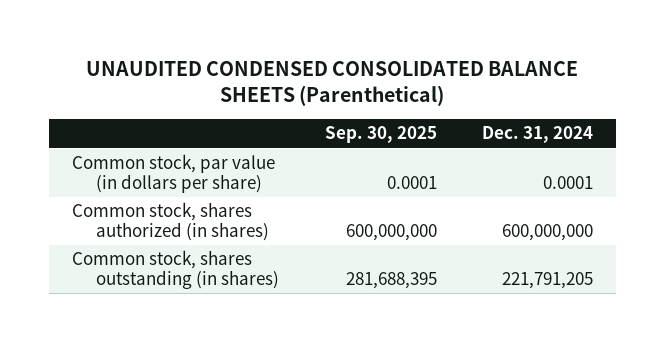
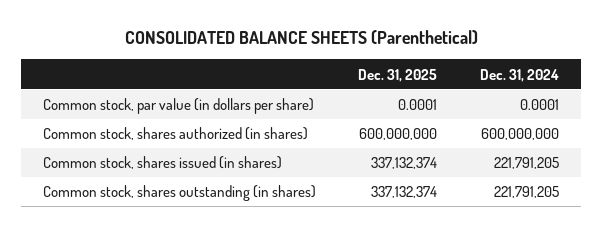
- UNAUDITED CONDENSED CONSOLIDATED BALANCE SHEETS (Parenthetical)
+ CONSOLIDATED BALANCE SHEETS (Parenthetical)
- | Sep. 30, 2025 | Dec. 31, 2024
+ | Dec. 31, 2025 | Dec. 31, 2024
+ Common stock, shares issued (in shares) | 337,132,374 | 221,791,205

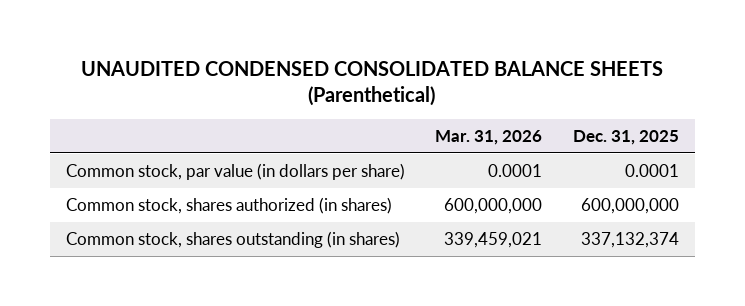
- CONSOLIDATED BALANCE SHEETS (Parenthetical)
+ UNAUDITED CONDENSED CONSOLIDATED BALANCE SHEETS (Parenthetical)
- | Dec. 31, 2025 | Dec. 31, 2024
+ | Mar. 31, 2026 | Dec. 31, 2025
- Common stock, shares issued (in shares) | 337,132,374 | 221,791,205

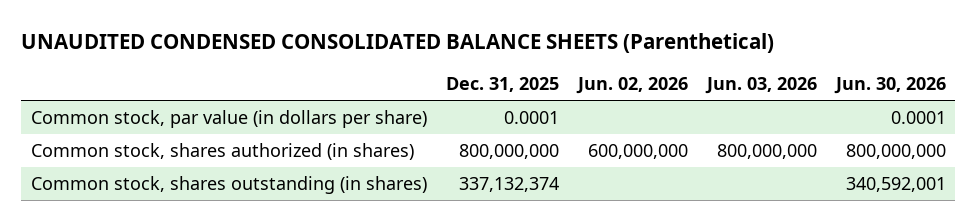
- | Mar. 31, 2026 | Dec. 31, 2025
+ | Dec. 31, 2025 | Jun. 02, 2026 | Jun. 03, 2026 | Jun. 30, 2026
- Common stock, shares authorized (in shares) | 600,000,000 | 600,000,000
+ Common stock, shares authorized (in shares) | 800,000,000 | 600,000,000 | 800,000,000 | 800,000,000

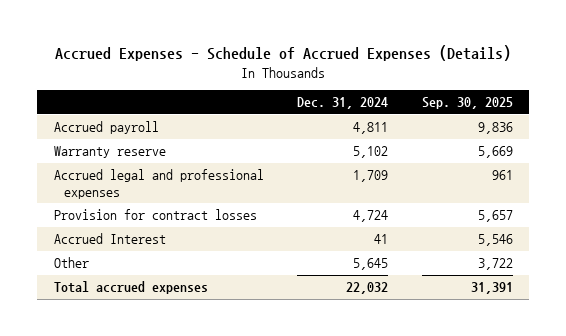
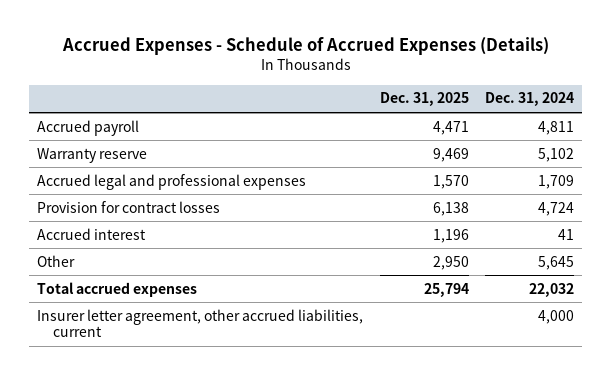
- | Dec. 31, 2024 | Sep. 30, 2025
+ | Dec. 31, 2025 | Dec. 31, 2024
- Accrued Interest | 41 | 5,546
+ Accrued interest | 1,196 | 41
+ Insurer letter agreement, other accrued liabilities, current | | 4,000

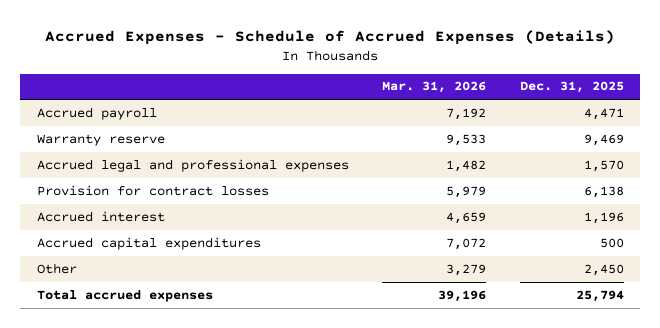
- | Dec. 31, 2025 | Dec. 31, 2024
+ | Mar. 31, 2026 | Dec. 31, 2025
- Other | 2,950 | 5,645
+ Accrued capital expenditures | 7,072 | 500
+ Other | 3,279 | 2,450
- Insurer letter agreement, other accrued liabilities, current | | 4,000

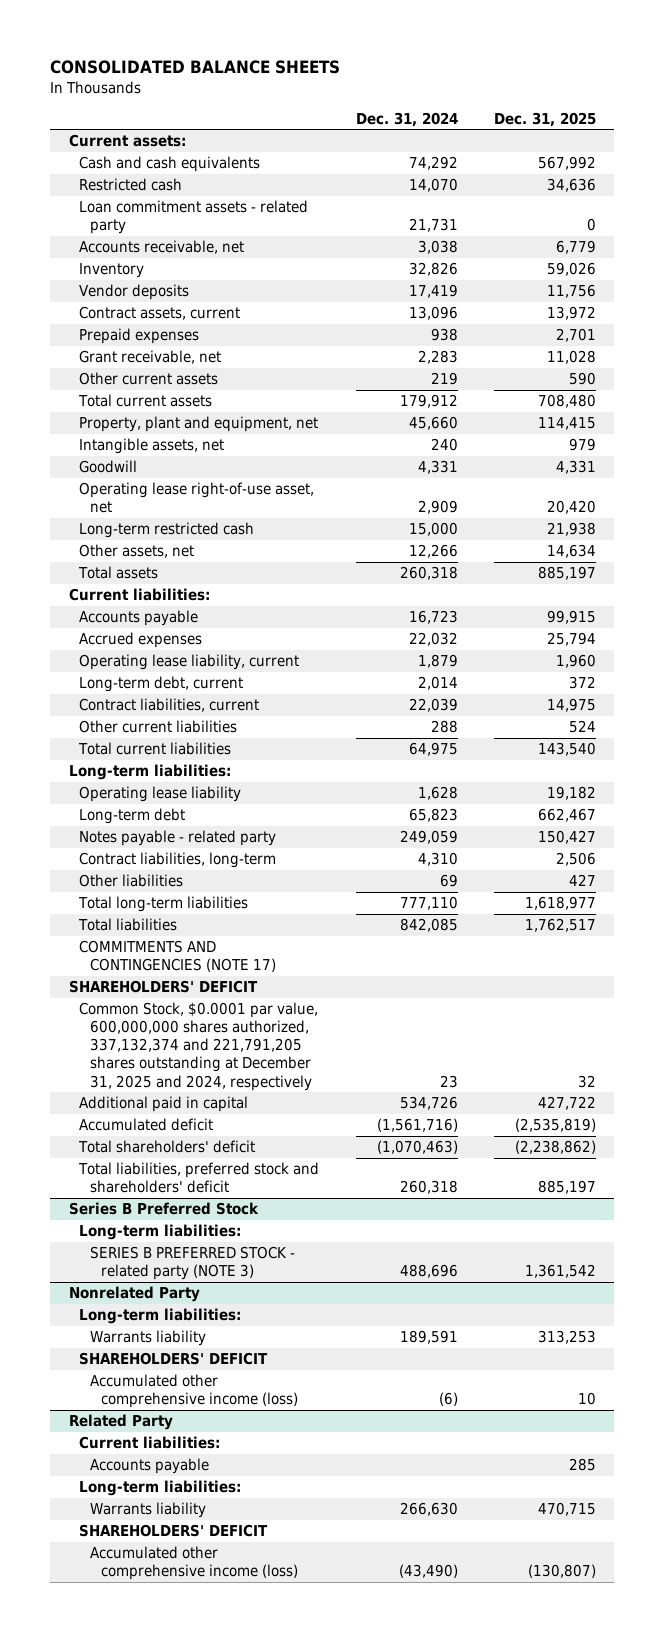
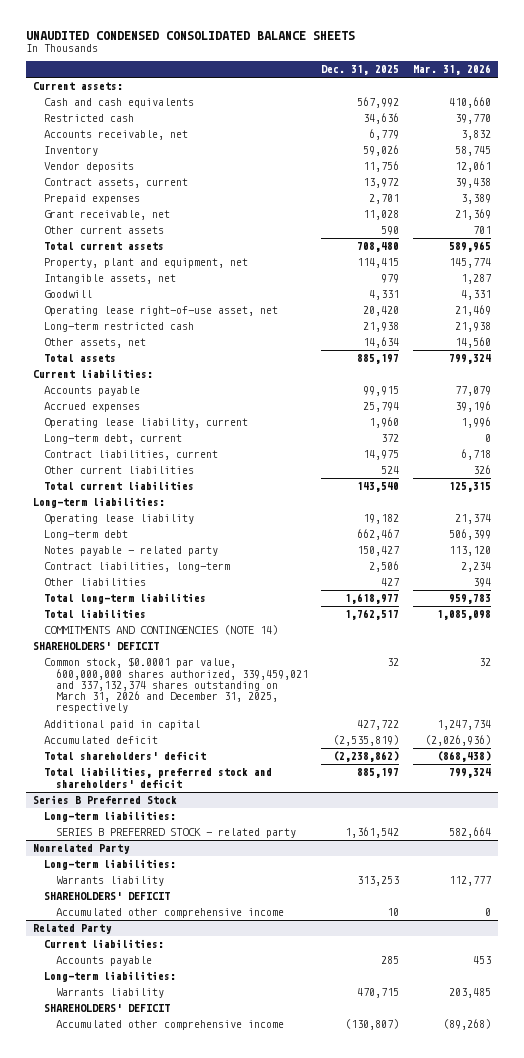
- CONSOLIDATED BALANCE SHEETS
+ UNAUDITED CONDENSED CONSOLIDATED BALANCE SHEETS
- | Dec. 31, 2024 | Dec. 31, 2025
+ | Dec. 31, 2025 | Mar. 31, 2026
- Loan commitment assets - related party | 21,731 | 0
- COMMITMENTS AND CONTINGENCIES (NOTE 17)
+ COMMITMENTS AND CONTINGENCIES (NOTE 14)
- Common Stock, $0.0001 par value, 600,000,000 shares authorized, 337,132,374 and 221,791,205 shares outstanding at December 31, 2025 and 2024, respectively | 23 | 32
+ Common stock, $0.0001 par value, 600,000,000 shares authorized, 339,459,021 and 337,132,374 shares outstanding on March 31, 2026 and December 31, 2025, respectively | 32 | 32
@ Series B Preferred Stock
- SERIES B PREFERRED STOCK - related party (NOTE 3) | 488,696 | 1,361,542
+ SERIES B PREFERRED STOCK - related party | 1,361,542 | 582,664
@ Nonrelated Party
- Accumulated other comprehensive income (loss) | (6) | 10
+ Accumulated other comprehensive income | 10 | 0
@ Related Party
- Accumulated other comprehensive income (loss) | (43,490) | (130,807)
+ Accumulated other comprehensive income | (130,807) | (89,268)

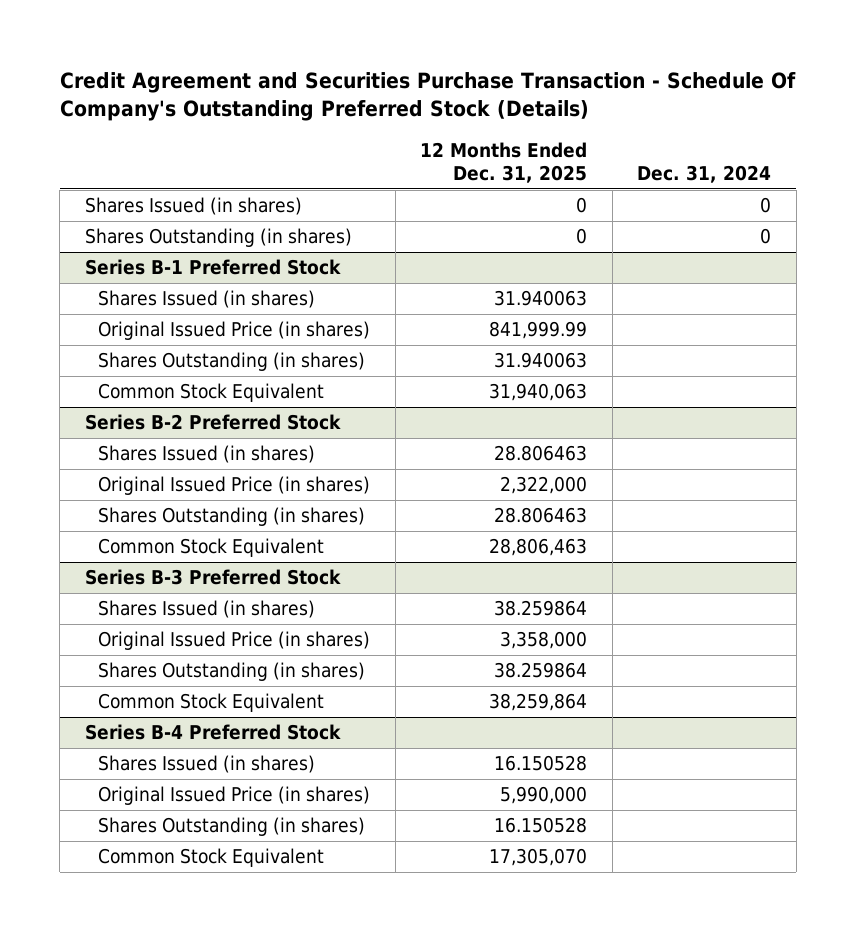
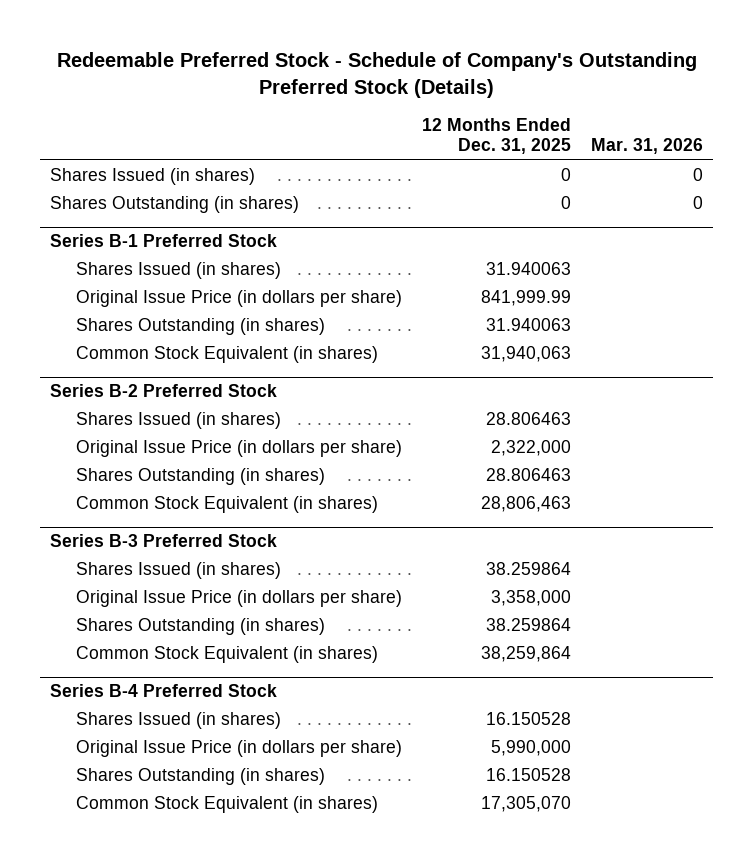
- Credit Agreement and Securities Purchase Transaction - Schedule Of Company's Outstanding Preferred Stock (Details)
+ Redeemable Preferred Stock - Schedule of Company's Outstanding Preferred Stock (Details)
- | 12 Months Ended Dec. 31, 2025 | Dec. 31, 2024
+ | 12 Months Ended Dec. 31, 2025 | Mar. 31, 2026
@ Series B-1 Preferred Stock
- Original Issued Price (in shares) | 841,999.99 |
+ Original Issue Price (in dollars per share) | 841,999.99 |
- Common Stock Equivalent | 31,940,063 |
+ Common Stock Equivalent (in shares) | 31,940,063 |
@ Series B-2 Preferred Stock
- Original Issued Price (in shares) | 2,322,000 |
+ Original Issue Price (in dollars per share) | 2,322,000 |
- Common Stock Equivalent | 28,806,463 |
+ Common Stock Equivalent (in shares) | 28,806,463 |
@ Series B-3 Preferred Stock
- Original Issued Price (in shares) | 3,358,000 |
+ Original Issue Price (in dollars per share) | 3,358,000 |
- Common Stock Equivalent | 38,259,864 |
+ Common Stock Equivalent (in shares) | 38,259,864 |
@ Series B-4 Preferred Stock
- Original Issued Price (in shares) | 5,990,000 |
+ Original Issue Price (in dollars per share) | 5,990,000 |
- Common Stock Equivalent | 17,305,070 |
+ Common Stock Equivalent (in shares) | 17,305,070 |

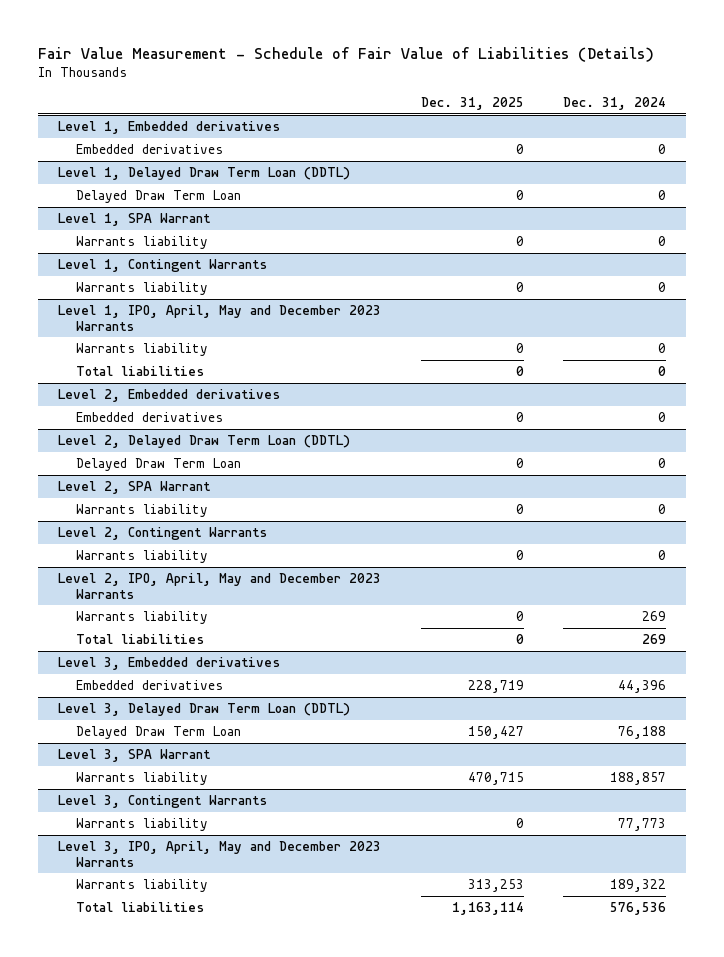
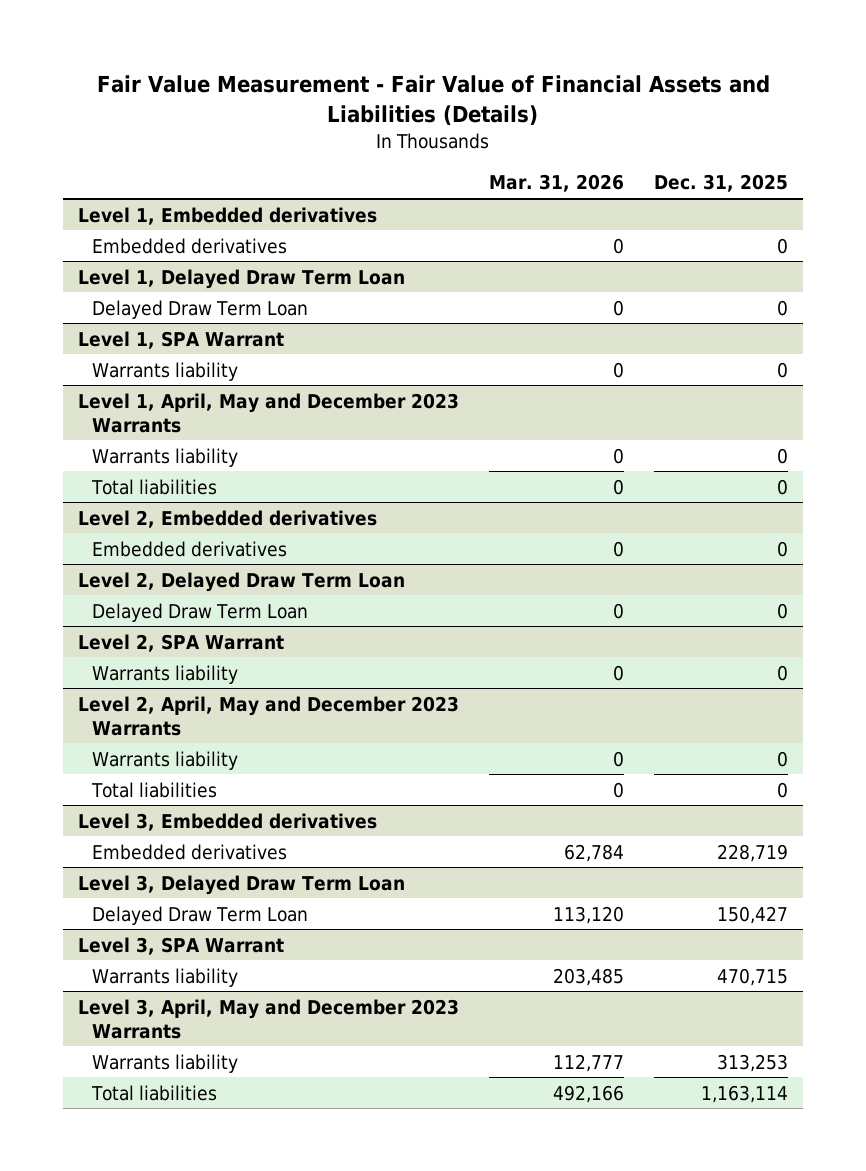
- Fair Value Measurement - Schedule of Fair Value of Liabilities (Details)
+ Fair Value Measurement - Fair Value of Financial Assets and Liabilities (Details)
- | Dec. 31, 2025 | Dec. 31, 2024
+ | Mar. 31, 2026 | Dec. 31, 2025
- Level 1, Delayed Draw Term Loan (DDTL)
+ Level 1, Delayed Draw Term Loan
- Level 1, Contingent Warrants
- Warrants liability | 0 | 0
- Level 1, IPO, April, May and December 2023 Warrants
+ Level 1, April, May and December 2023 Warrants
- Level 2, Delayed Draw Term Loan (DDTL)
+ Level 2, Delayed Draw Term Loan
- Level 2, Contingent Warrants
- Warrants liability | 0 | 0
- Level 2, IPO, April, May and December 2023 Warrants
+ Level 2, April, May and December 2023 Warrants
- Level 3, Delayed Draw Term Loan (DDTL)
+ Level 3, Delayed Draw Term Loan
- Level 3, Contingent Warrants
- Warrants liability | 0 | 77,773
- Level 3, IPO, April, May and December 2023 Warrants
+ Level 3, April, May and December 2023 Warrants

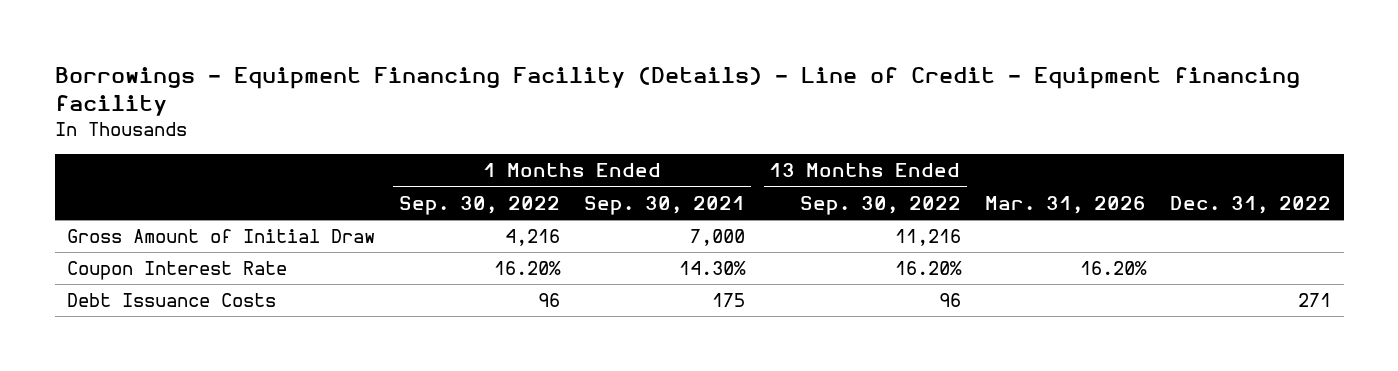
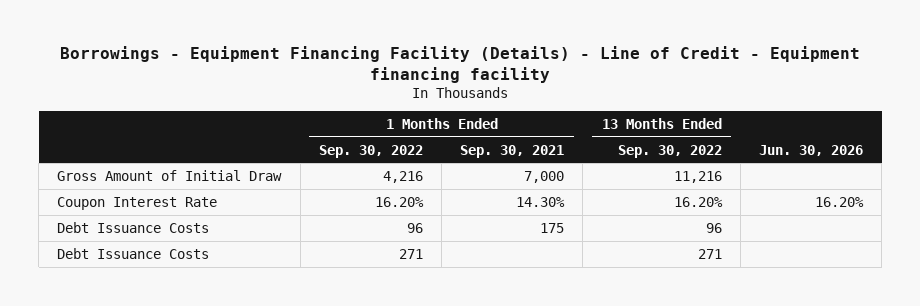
- | 1 Months Ended Sep. 30, 2022 | 1 Months Ended Sep. 30, 2021 | 13 Months Ended Sep. 30, 2022 | Mar. 31, 2026 | Dec. 31, 2022
+ | 1 Months Ended Sep. 30, 2022 | 1 Months Ended Sep. 30, 2021 | 13 Months Ended Sep. 30, 2022 | Jun. 30, 2026
+ Debt Issuance Costs | 271 | | 271 |

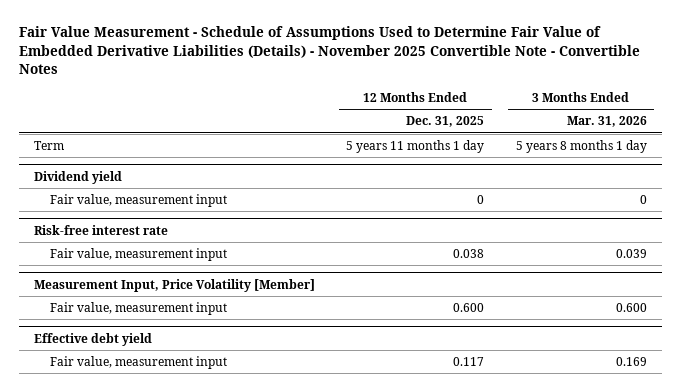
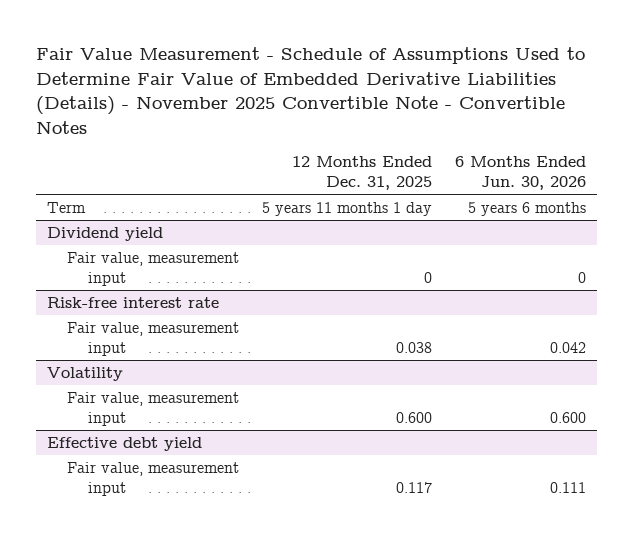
- | 12 Months Ended Dec. 31, 2025 | 3 Months Ended Mar. 31, 2026
+ | 12 Months Ended Dec. 31, 2025 | 6 Months Ended Jun. 30, 2026
- Measurement Input, Price Volatility [Member]
+ Volatility

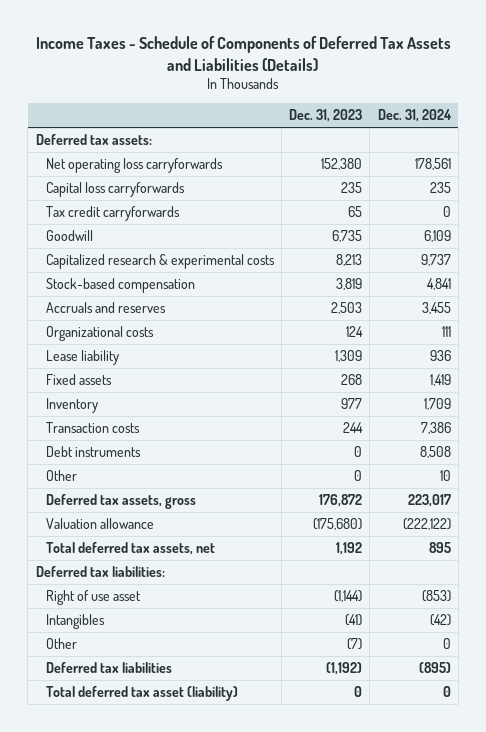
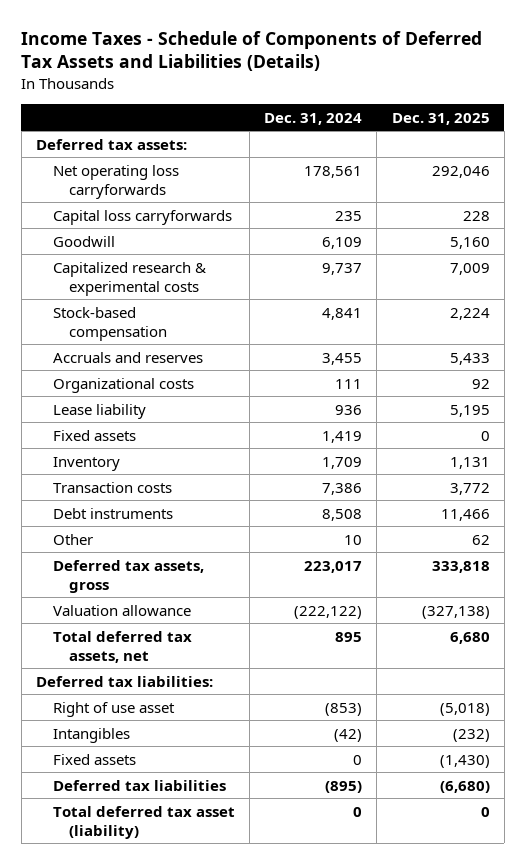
- | Dec. 31, 2023 | Dec. 31, 2024
+ | Dec. 31, 2024 | Dec. 31, 2025
- Tax credit carryforwards | 65 | 0
- Other | (7) | 0
+ Fixed assets | 0 | (1,430)

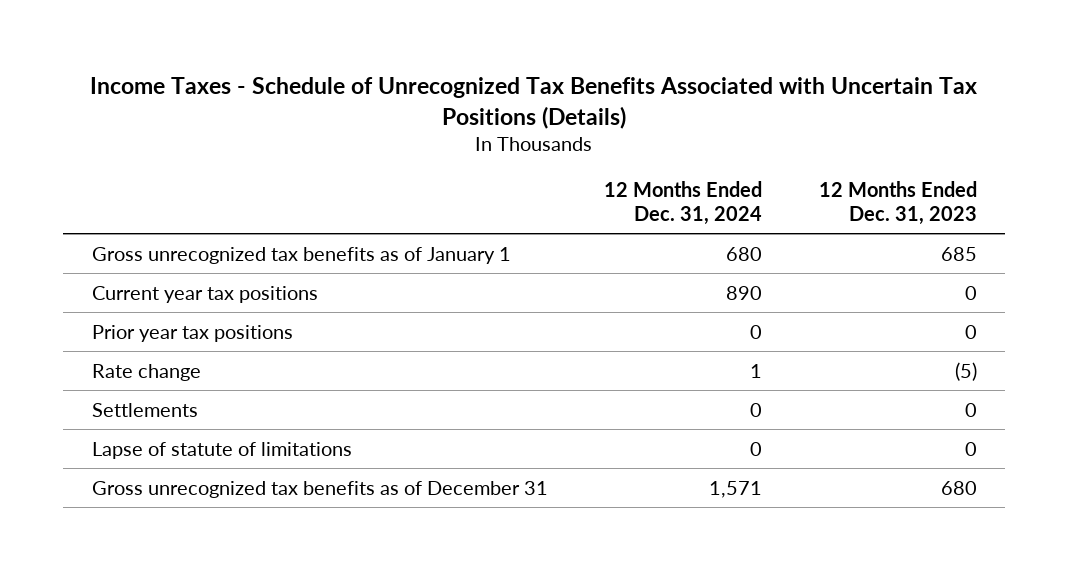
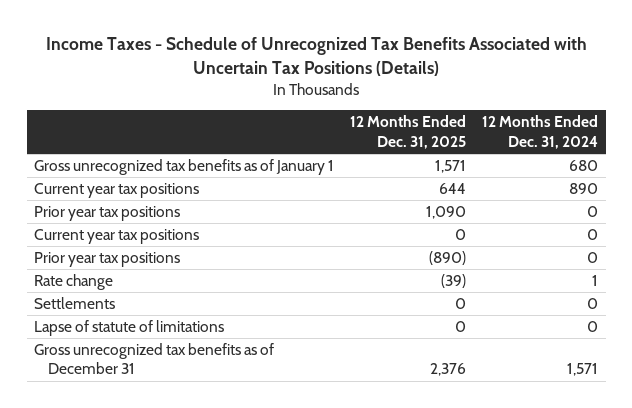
- | 12 Months Ended Dec. 31, 2024 | 12 Months Ended Dec. 31, 2023
+ | 12 Months Ended Dec. 31, 2025 | 12 Months Ended Dec. 31, 2024
+ Current year tax positions | 0 | 0
+ Prior year tax positions | (890) | 0

